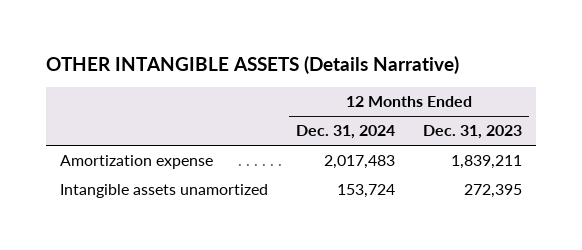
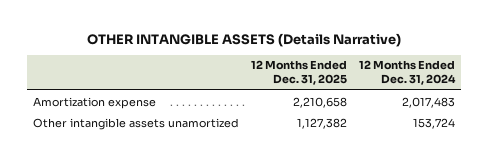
- | 12 Months Ended Dec. 31, 2024 | 12 Months Ended Dec. 31, 2023
+ | 12 Months Ended Dec. 31, 2025 | 12 Months Ended Dec. 31, 2024
- Intangible assets unamortized | 153,724 | 272,395
+ Other intangible assets unamortized | 1,127,382 | 153,724

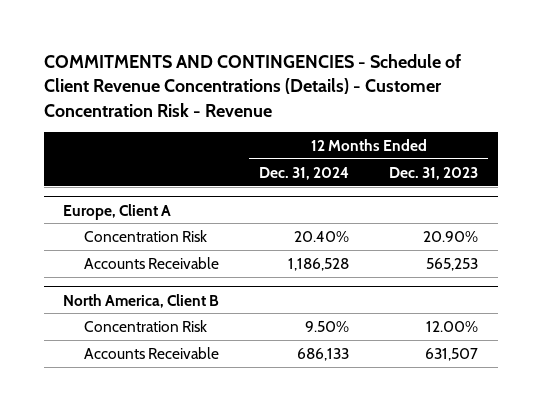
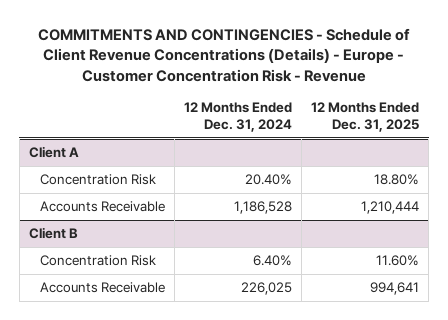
- COMMITMENTS AND CONTINGENCIES - Schedule of Client Revenue Concentrations (Details) - Customer Concentration Risk - Revenue
+ COMMITMENTS AND CONTINGENCIES - Schedule of Client Revenue Concentrations (Details) - Europe - Customer Concentration Risk - Revenue
- | 12 Months Ended Dec. 31, 2024 | 12 Months Ended Dec. 31, 2023
+ | 12 Months Ended Dec. 31, 2024 | 12 Months Ended Dec. 31, 2025
- Europe, Client A
+ Client A
- North America, Client B
- Concentration Risk | 9.50% | 12.00%
- Accounts Receivable | 686,133 | 631,507
+ Client B
+ Concentration Risk | 6.40% | 11.60%
+ Accounts Receivable | 226,025 | 994,641

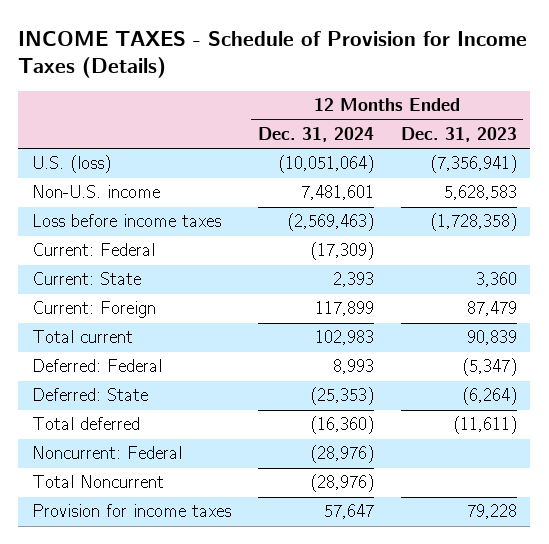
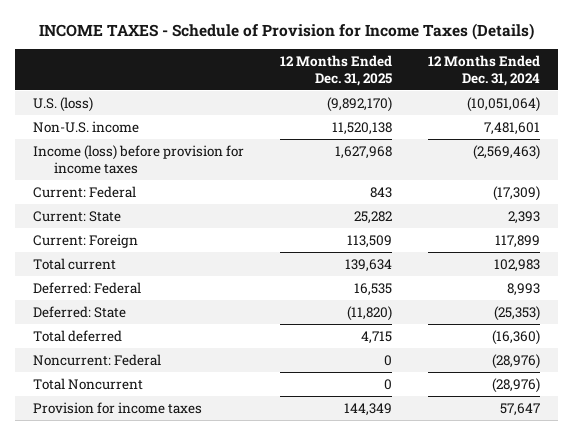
- | 12 Months Ended Dec. 31, 2024 | 12 Months Ended Dec. 31, 2023
+ | 12 Months Ended Dec. 31, 2025 | 12 Months Ended Dec. 31, 2024
- Loss before income taxes | (2,569,463) | (1,728,358)
+ Income (loss) before provision for income taxes | 1,627,968 | (2,569,463)

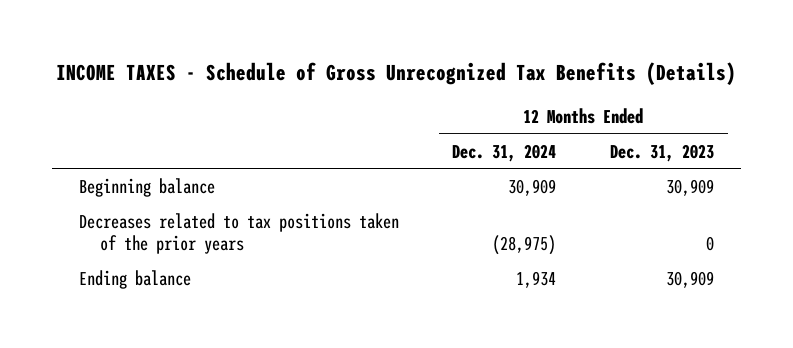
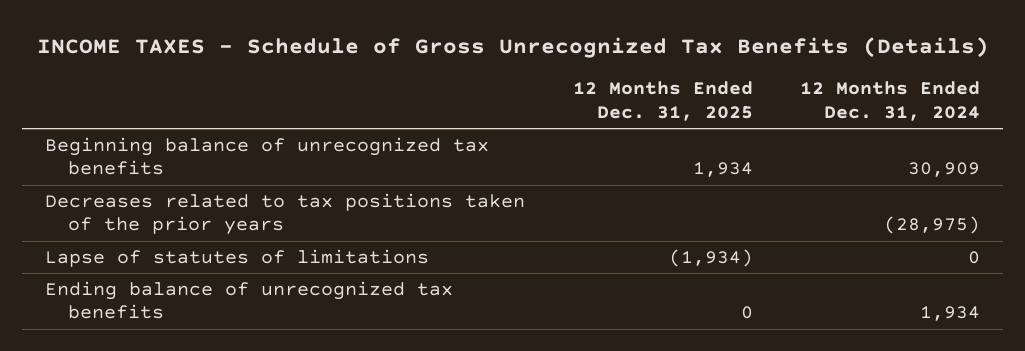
- | 12 Months Ended Dec. 31, 2024 | 12 Months Ended Dec. 31, 2023
+ | 12 Months Ended Dec. 31, 2025 | 12 Months Ended Dec. 31, 2024
- Beginning balance | 30,909 | 30,909
+ Beginning balance of unrecognized tax benefits | 1,934 | 30,909
- Ending balance | 1,934 | 30,909
+ Lapse of statutes of limitations | (1,934) | 0
+ Ending balance of unrecognized tax benefits | 0 | 1,934

